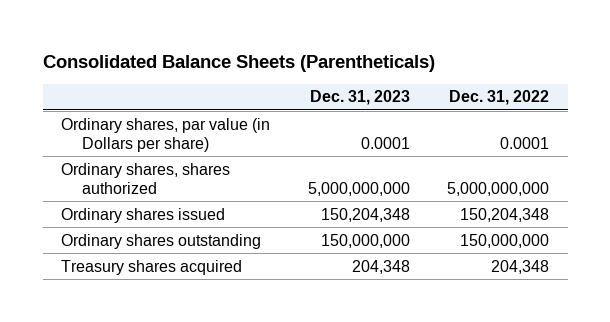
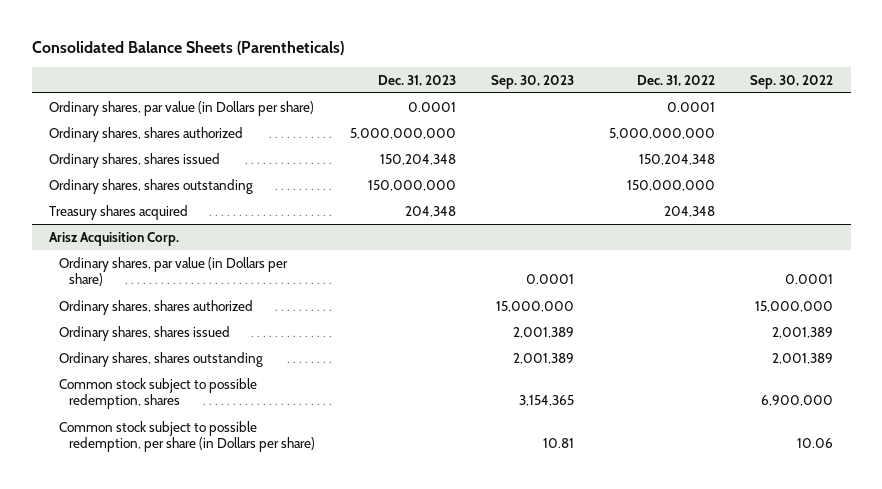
- | Dec. 31, 2023 | Dec. 31, 2022
+ | Dec. 31, 2023 | Sep. 30, 2023 | Dec. 31, 2022 | Sep. 30, 2022
- Ordinary shares issued | 150,204,348 | 150,204,348
- Ordinary shares outstanding | 150,000,000 | 150,000,000
+ Ordinary shares, shares issued | 150,204,348 | | 150,204,348 |
+ Ordinary shares, shares outstanding | 150,000,000 | | 150,000,000 |
+ Arisz Acquisition Corp.
+ Ordinary shares, par value (in Dollars per share) | | 0.0001 | | 0.0001
+ Ordinary shares, shares authorized | | 15,000,000 | | 15,000,000
+ Ordinary shares, shares issued | | 2,001,389 | | 2,001,389
+ Ordinary shares, shares outstanding | | 2,001,389 | | 2,001,389
+ Common stock subject to possible redemption, shares | | 3,154,365 | | 6,900,000
+ Common stock subject to possible redemption, per share (in Dollars per share) | | 10.81 | | 10.06

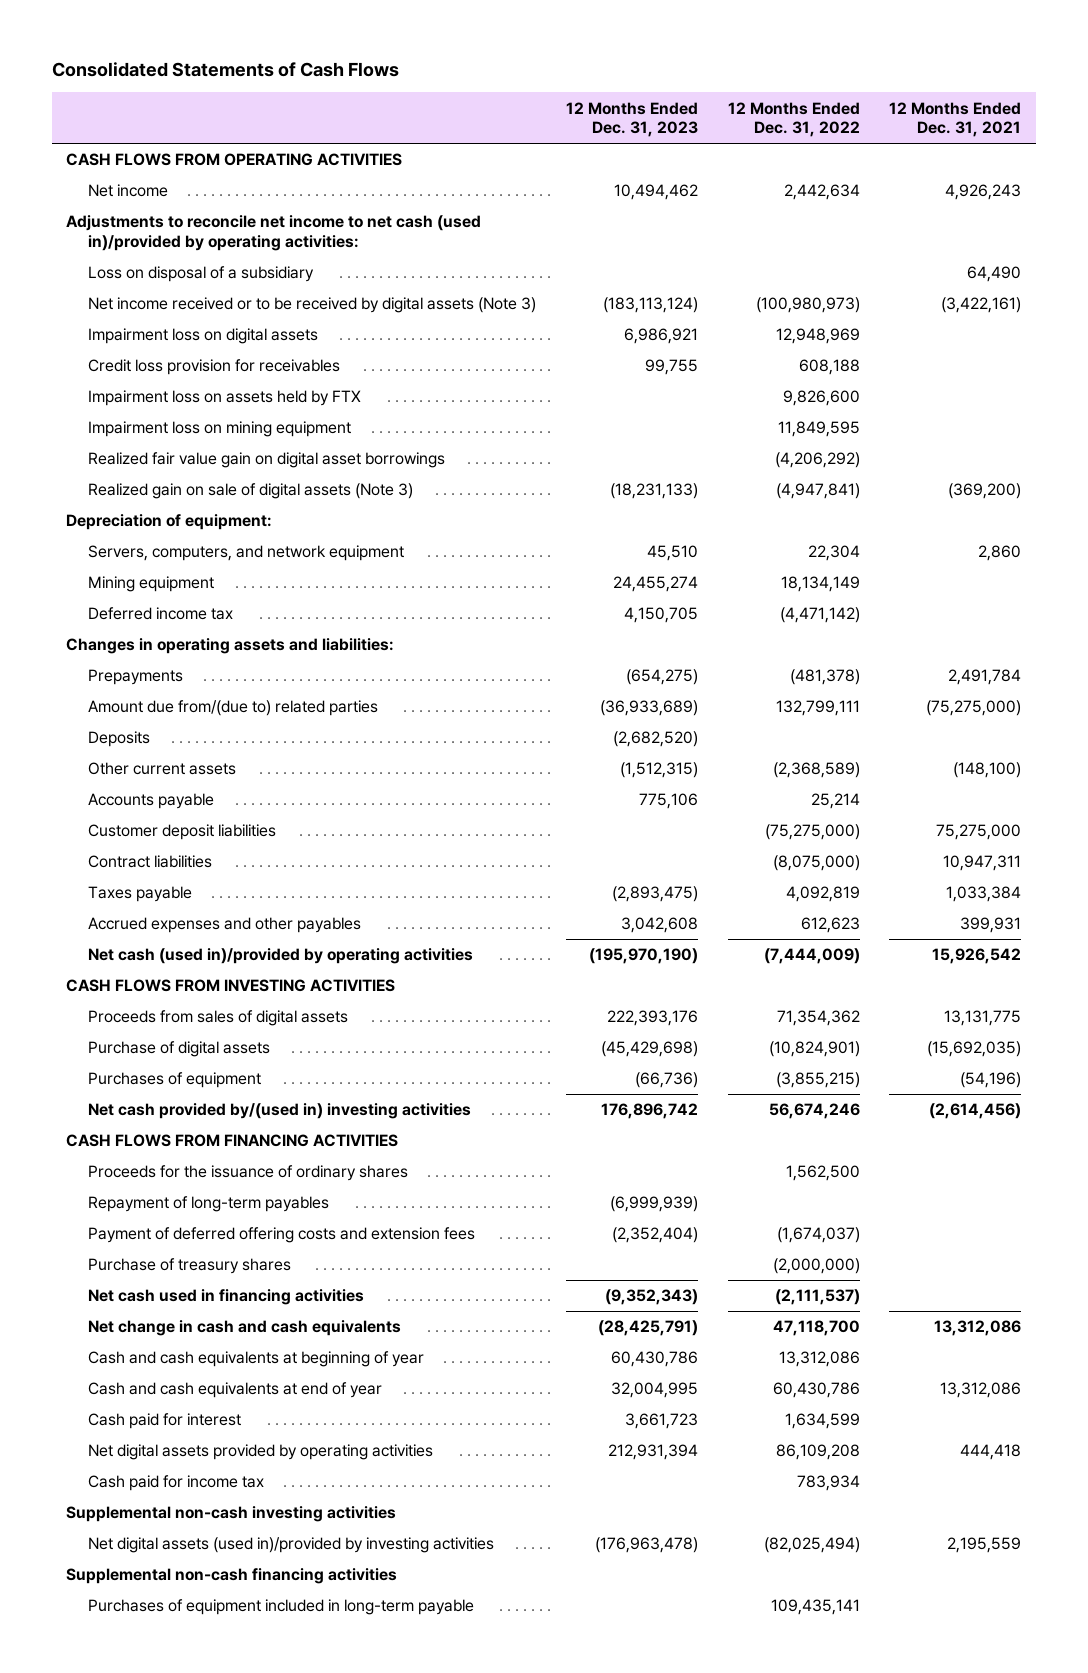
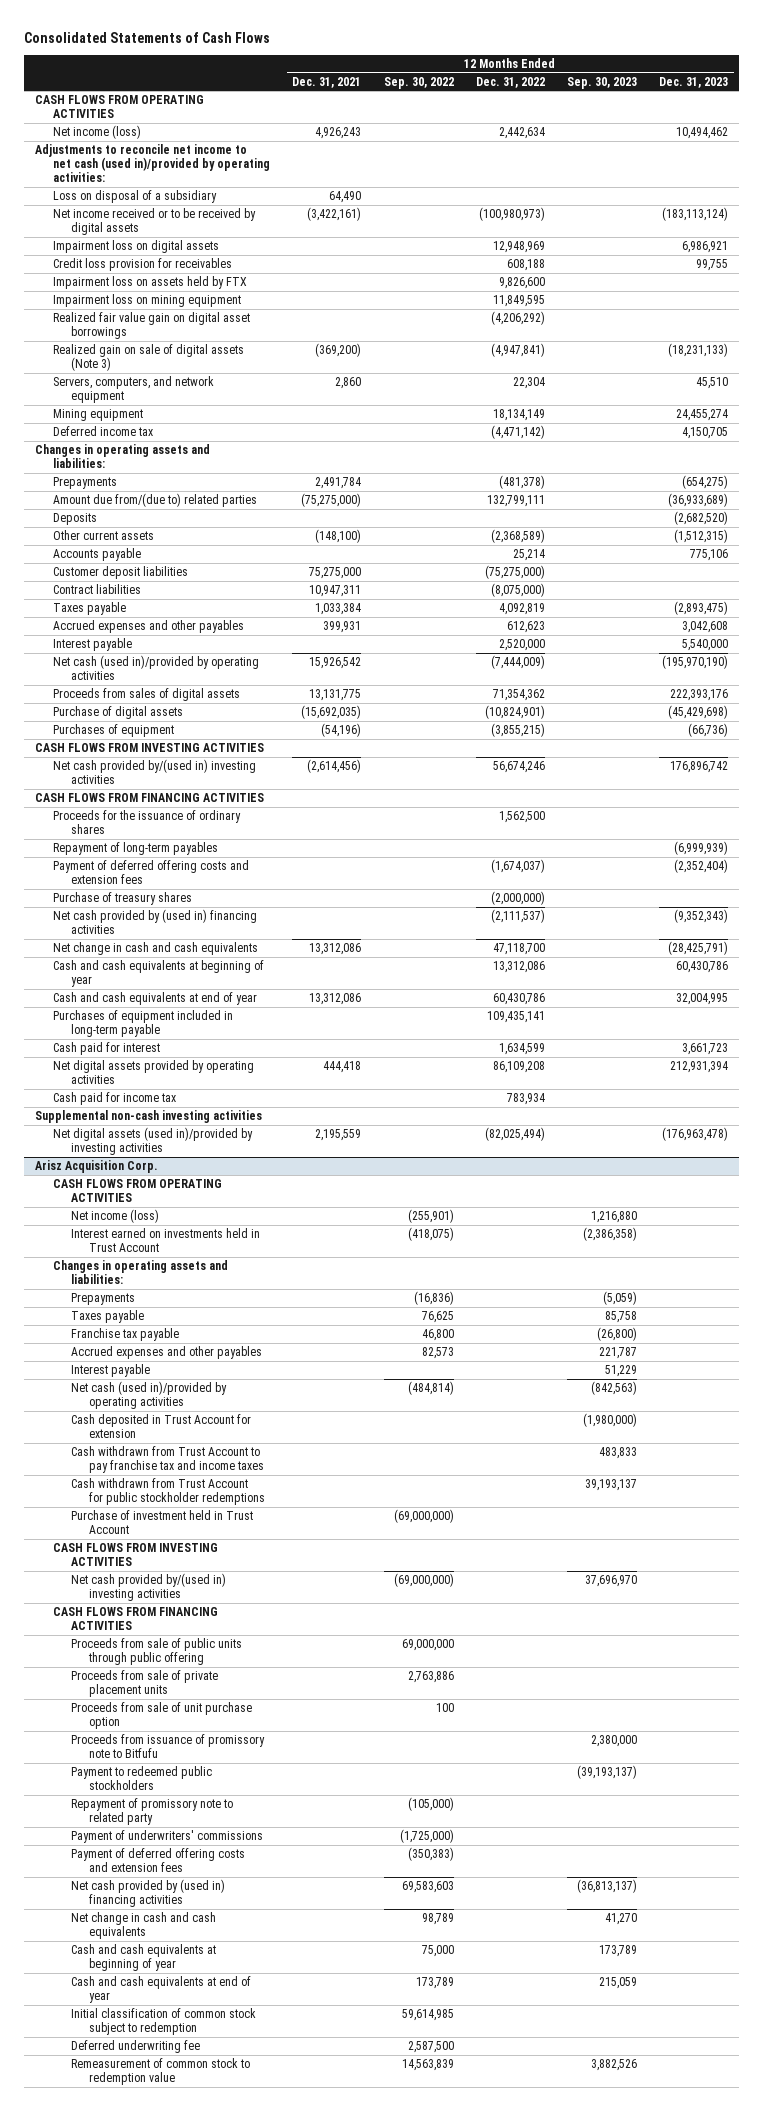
- | 12 Months Ended Dec. 31, 2023 | 12 Months Ended Dec. 31, 2022 | 12 Months Ended Dec. 31, 2021
+ | 12 Months Ended Dec. 31, 2021 | 12 Months Ended Sep. 30, 2022 | 12 Months Ended Dec. 31, 2022 | 12 Months Ended Sep. 30, 2023 | 12 Months Ended Dec. 31, 2023
- Net income | 10,494,462 | 2,442,634 | 4,926,243
+ Net income (loss) | 4,926,243 | | 2,442,634 | | 10,494,462
- Net income received or to be received by digital assets (Note 3) | (183,113,124) | (100,980,973) | (3,422,161)
+ Net income received or to be received by digital assets | (3,422,161) | | (100,980,973) | | (183,113,124)
- Depreciation of equipment:
+ Interest payable | | | 2,520,000 | | 5,540,000
moved down: CASH FLOWS FROM INVESTING ACTIVITIES
- Net cash used in financing activities | (9,352,343) | (2,111,537) |
+ Net cash provided by (used in) financing activities | | | (2,111,537) | | (9,352,343)
moved up: Purchases of equipment included in long-term payable | | | 109,435,141 | |
- Supplemental non-cash financing activities
+ Arisz Acquisition Corp.
+ CASH FLOWS FROM OPERATING ACTIVITIES
+ Net income (loss) | | (255,901) | | 1,216,880 |
+ Interest earned on investments held in Trust Account | | (418,075) | | (2,386,358) |
+ Changes in operating assets and liabilities:
+ Prepayments | | (16,836) | | (5,059) |
+ Taxes payable | | 76,625 | | 85,758 |
+ Franchise tax payable | | 46,800 | | (26,800) |
+ Accrued expenses and other payables | | 82,573 | | 221,787 |
+ Interest payable | | | | 51,229 |
+ Net cash (used in)/provided by operating activities | | (484,814) | | (842,563) |
+ Cash deposited in Trust Account for extension | | | | (1,980,000) |
+ Cash withdrawn from Trust Account to pay franchise tax and income taxes | | | | 483,833 |
+ Cash withdrawn from Trust Account for public stockholder redemptions | | | | 39,193,137 |
+ Purchase of investment held in Trust Account | | (69,000,000) | | |
+ CASH FLOWS FROM INVESTING ACTIVITIES
+ Net cash provided by/(used in) investing activities | | (69,000,000) | | 37,696,970 |
+ CASH FLOWS FROM FINANCING ACTIVITIES
+ Proceeds from sale of public units through public offering | | 69,000,000 | | |
+ Proceeds from sale of private placement units | | 2,763,886 | | |
+ Proceeds from sale of unit purchase option | | 100 | | |
+ Proceeds from issuance of promissory note to Bitfufu | | | | 2,380,000 |
+ Payment to redeemed public stockholders | | | | (39,193,137) |
+ Repayment of promissory note to related party | | (105,000) | | |
+ Payment of underwriters' commissions | | (1,725,000) | | |
+ Payment of deferred offering costs and extension fees | | (350,383) | | |
+ Net cash provided by (used in) financing activities | | 69,583,603 | | (36,813,137) |
+ Net change in cash and cash equivalents | | 98,789 | | 41,270 |
+ Cash and cash equivalents at beginning of year | | 75,000 | | 173,789 |
+ Cash and cash equivalents at end of year | | 173,789 | | 215,059 |
+ Initial classification of common stock subject to redemption | | 59,614,985 | | |
+ Deferred underwriting fee | | 2,587,500 | | |
+ Remeasurement of common stock to redemption value | | 14,563,839 | | 3,882,526 |

